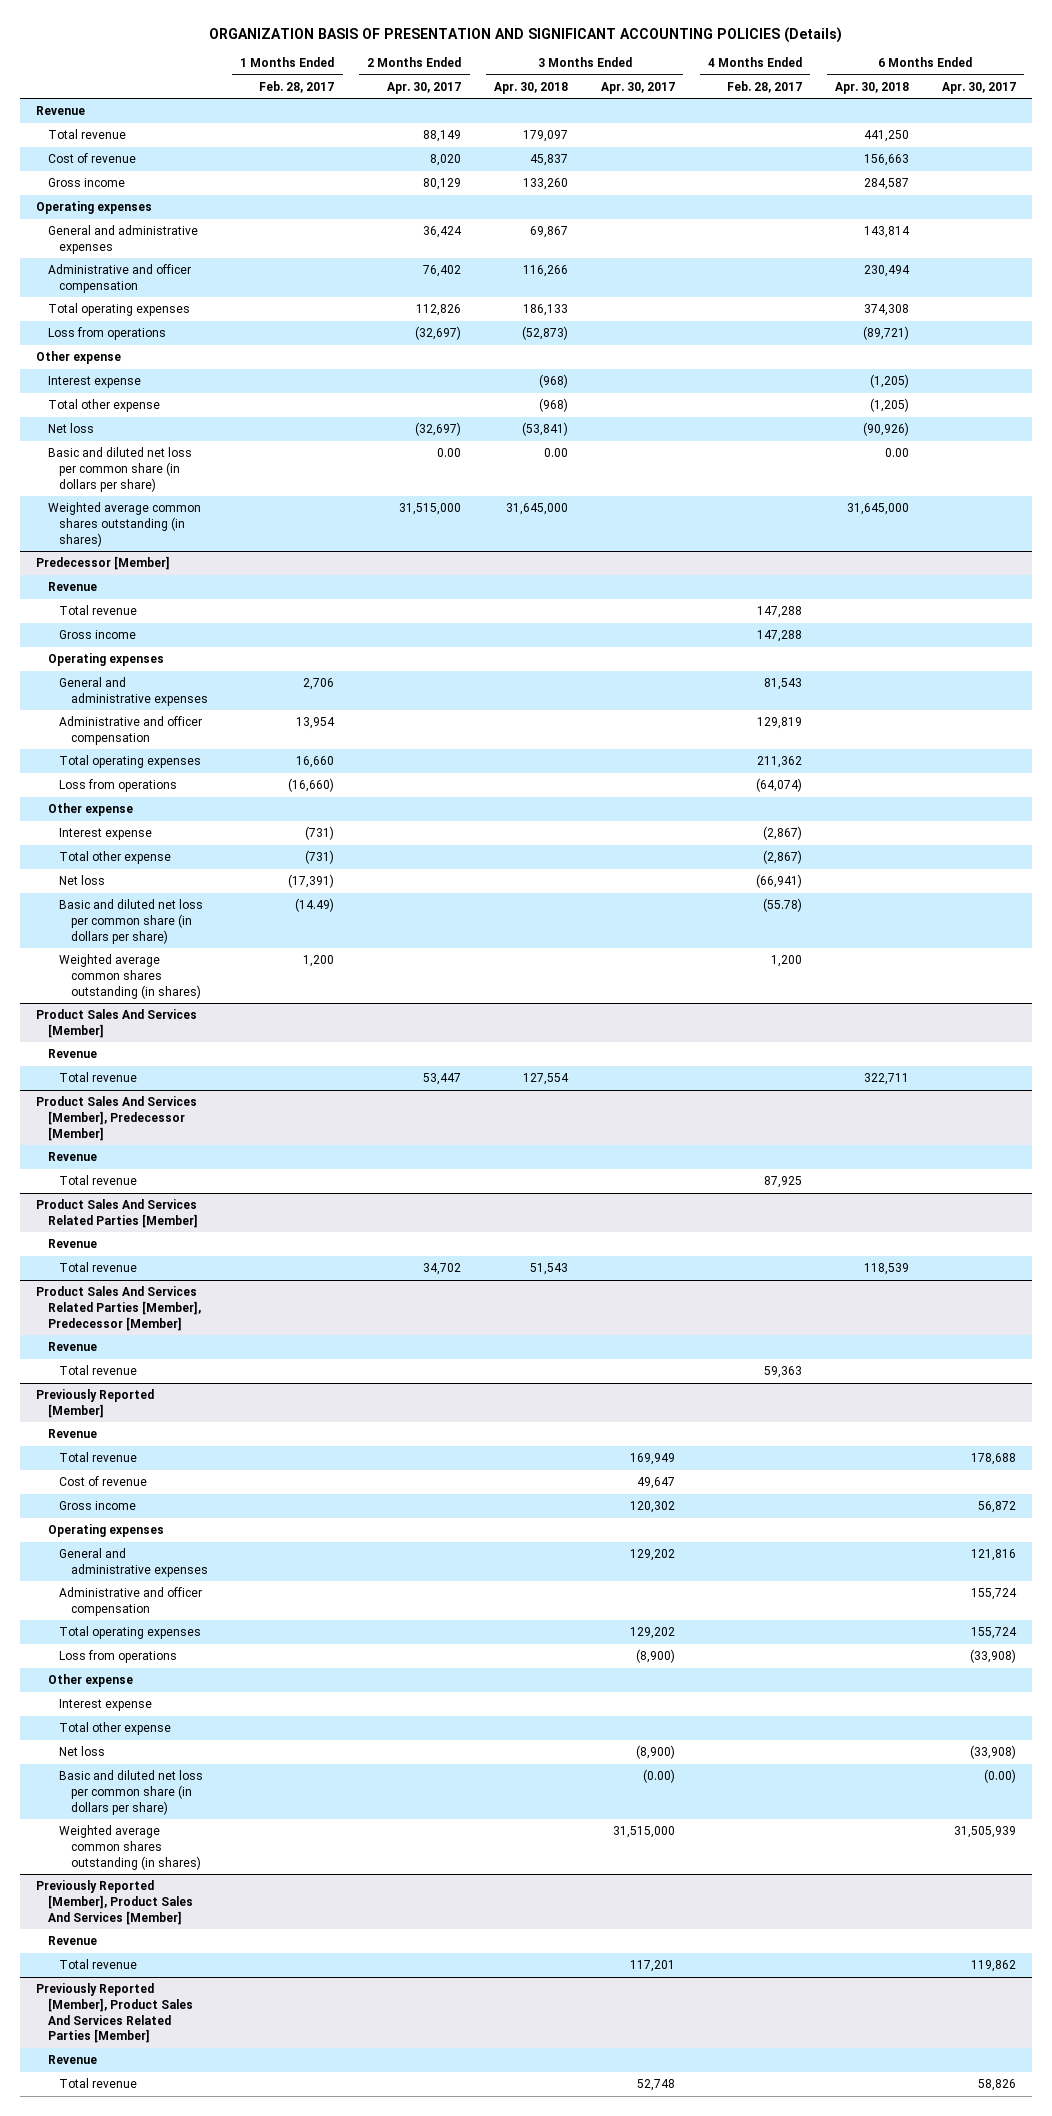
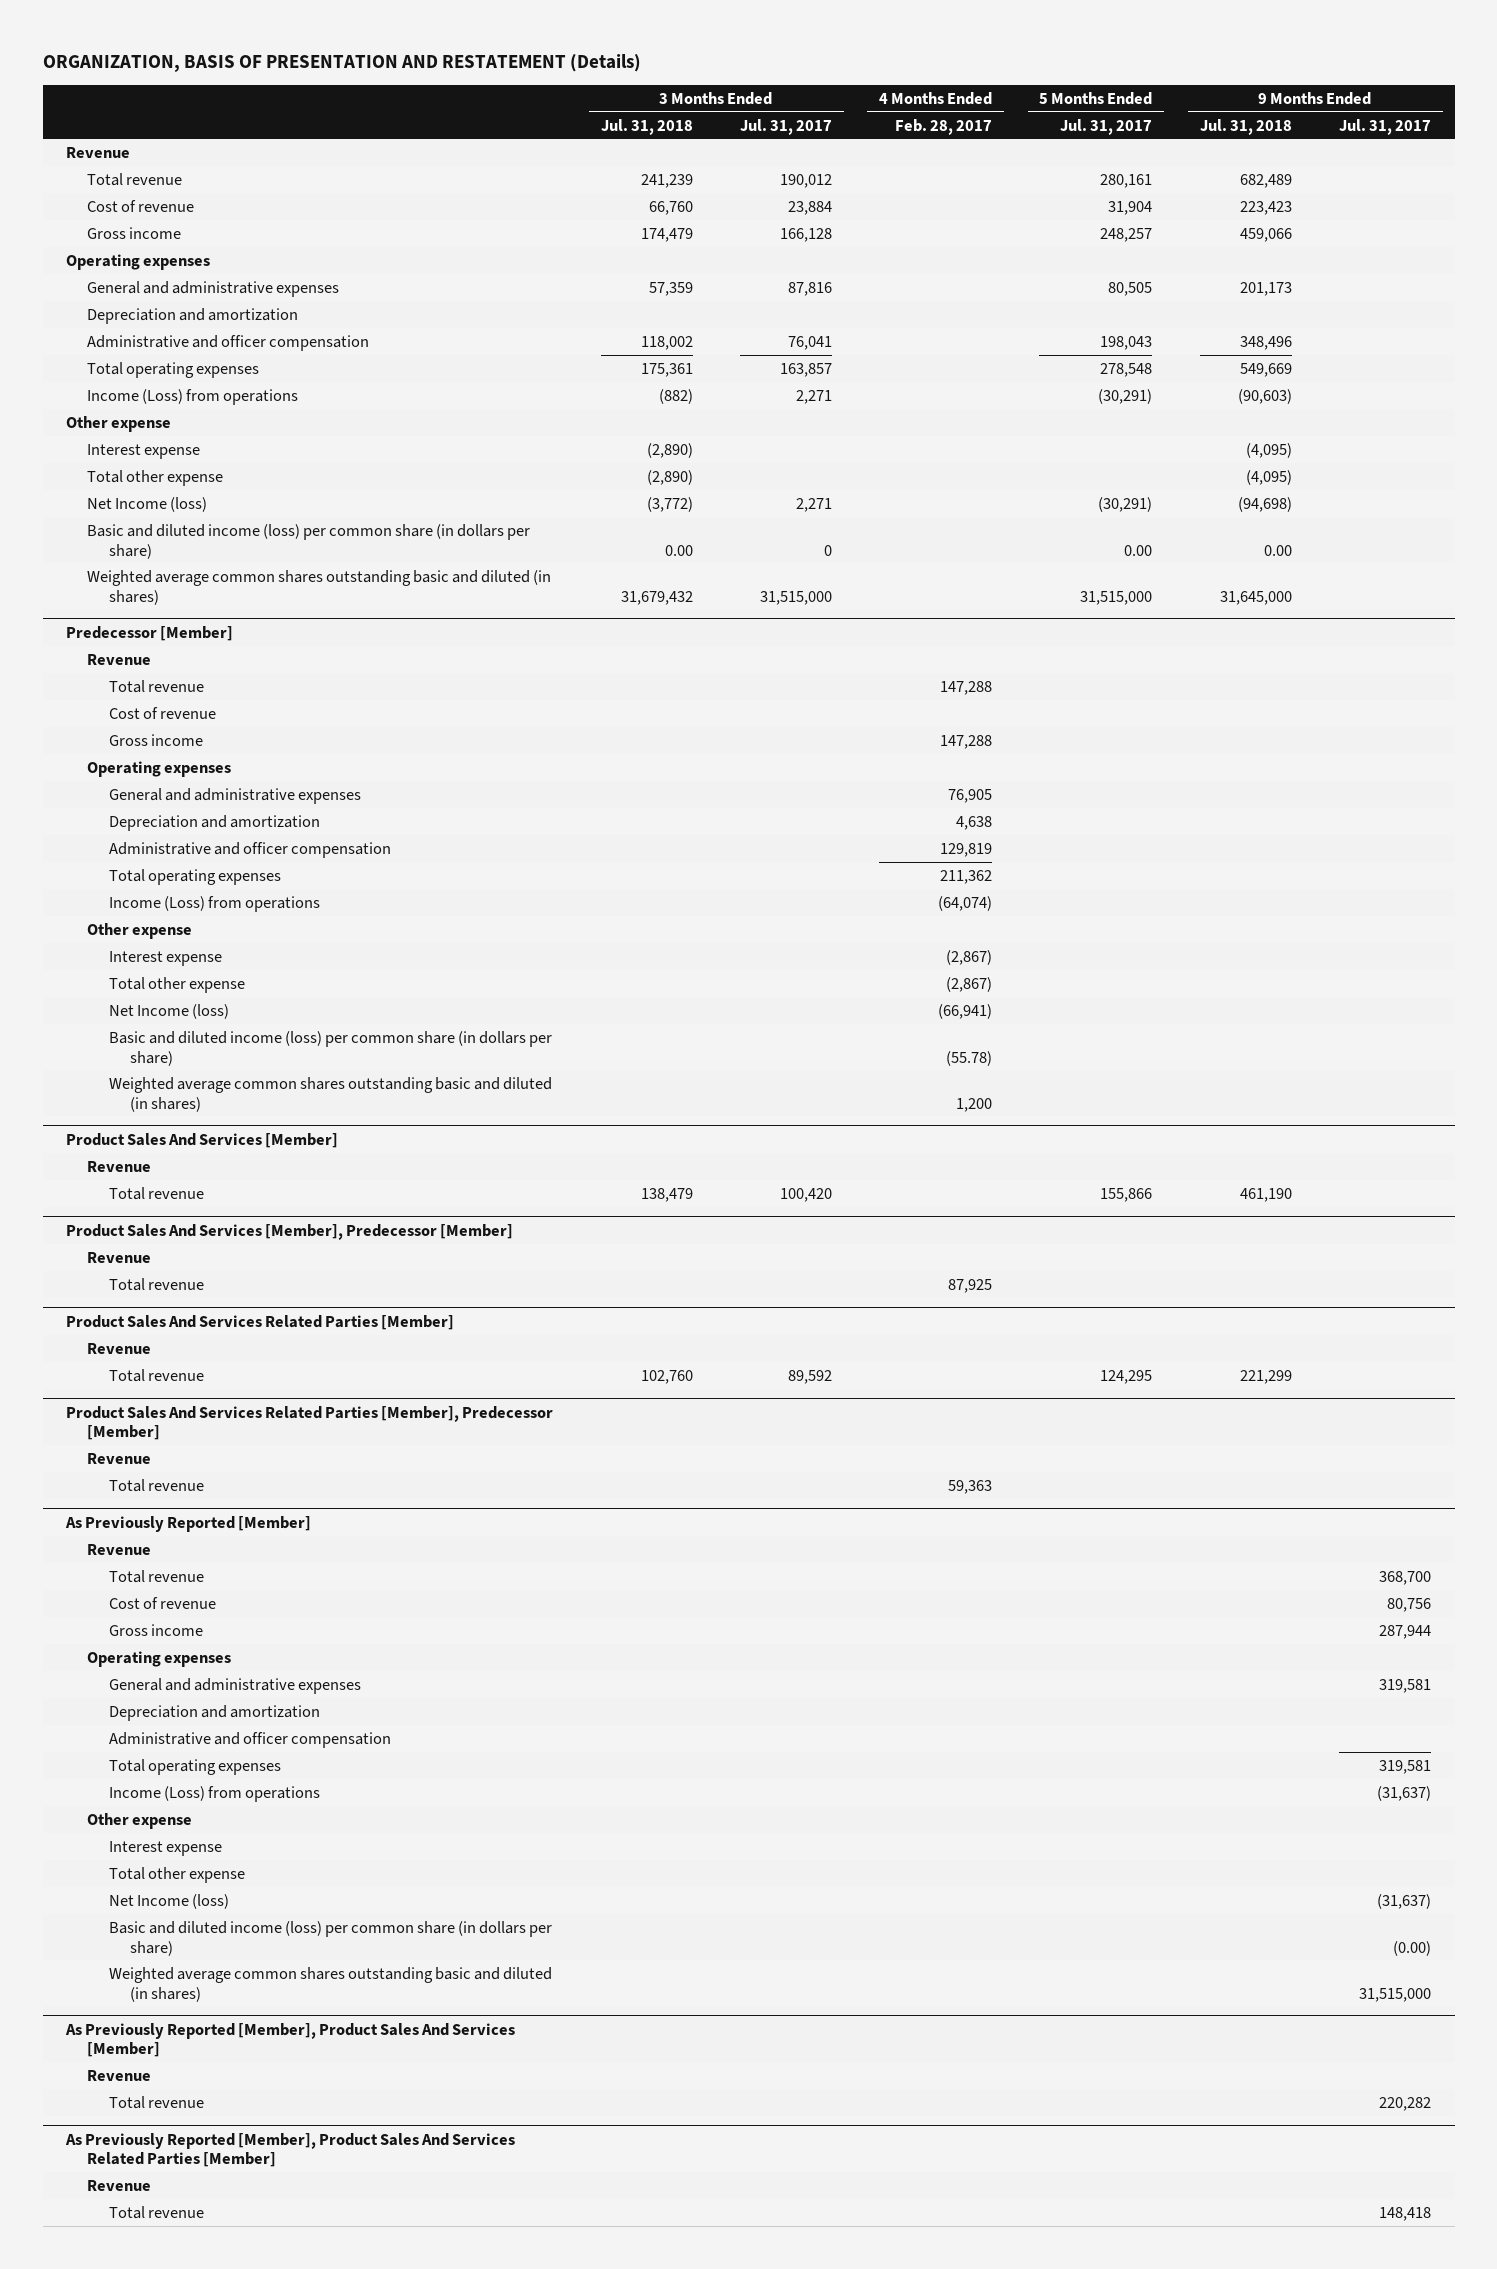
- ORGANIZATION BASIS OF PRESENTATION AND SIGNIFICANT ACCOUNTING POLICIES (Details)
+ ORGANIZATION, BASIS OF PRESENTATION AND RESTATEMENT (Details)
- | 1 Months Ended Feb. 28, 2017 | 2 Months Ended Apr. 30, 2017 | 3 Months Ended Apr. 30, 2018 | 3 Months Ended Apr. 30, 2017 | 4 Months Ended Feb. 28, 2017 | 6 Months Ended Apr. 30, 2018 | 6 Months Ended Apr. 30, 2017
+ | 3 Months Ended Jul. 31, 2018 | 3 Months Ended Jul. 31, 2017 | 4 Months Ended Feb. 28, 2017 | 5 Months Ended Jul. 31, 2017 | 9 Months Ended Jul. 31, 2018 | 9 Months Ended Jul. 31, 2017
+ Depreciation and amortization
- Loss from operations | | (32,697) | (52,873) | | | (89,721) |
+ Income (Loss) from operations | (882) | 2,271 | | (30,291) | (90,603) |
- Net loss | | (32,697) | (53,841) | | | (90,926) |
- Basic and diluted net loss per common share (in dollars per share) | | 0.00 | 0.00 | | | 0.00 |
- Weighted average common shares outstanding (in shares) | | 31,515,000 | 31,645,000 | | | 31,645,000 |
+ Net Income (loss) | (3,772) | 2,271 | | (30,291) | (94,698) |
+ Basic and diluted income (loss) per common share (in dollars per share) | 0.00 | 0 | | 0.00 | 0.00 |
+ Weighted average common shares outstanding basic and diluted (in shares) | 31,679,432 | 31,515,000 | | 31,515,000 | 31,645,000 |
@ Predecessor [Member]
+ Cost of revenue
- General and administrative expenses | 2,706 | | | | 81,543 | |
+ General and administrative expenses | | | 76,905 | | |
+ Depreciation and amortization | | | 4,638 | | |
- Loss from operations | (16,660) | | | | (64,074) | |
+ Income (Loss) from operations | | | (64,074) | | |
- Net loss | (17,391) | | | | (66,941) | |
- Basic and diluted net loss per common share (in dollars per share) | (14.49) | | | | (55.78) | |
- Weighted average common shares outstanding (in shares) | 1,200 | | | | 1,200 | |
+ Net Income (loss) | | | (66,941) | | |
+ Basic and diluted income (loss) per common share (in dollars per share) | | | (55.78) | | |
+ Weighted average common shares outstanding basic and diluted (in shares) | | | 1,200 | | |
- Previously Reported [Member]
+ As Previously Reported [Member]
+ Depreciation and amortization
- Loss from operations | | | | (8,900) | | | (33,908)
+ Income (Loss) from operations | | | | | | (31,637)
- Net loss | | | | (8,900) | | | (33,908)
- Basic and diluted net loss per common share (in dollars per share) | | | | (0.00) | | | (0.00)
- Weighted average common shares outstanding (in shares) | | | | 31,515,000 | | | 31,505,939
- Previously Reported [Member], Product Sales And Services [Member]
+ Net Income (loss) | | | | | | (31,637)
+ Basic and diluted income (loss) per common share (in dollars per share) | | | | | | (0.00)
+ Weighted average common shares outstanding basic and diluted (in shares) | | | | | | 31,515,000
+ As Previously Reported [Member], Product Sales And Services [Member]
- Previously Reported [Member], Product Sales And Services Related Parties [Member]
+ As Previously Reported [Member], Product Sales And Services Related Parties [Member]

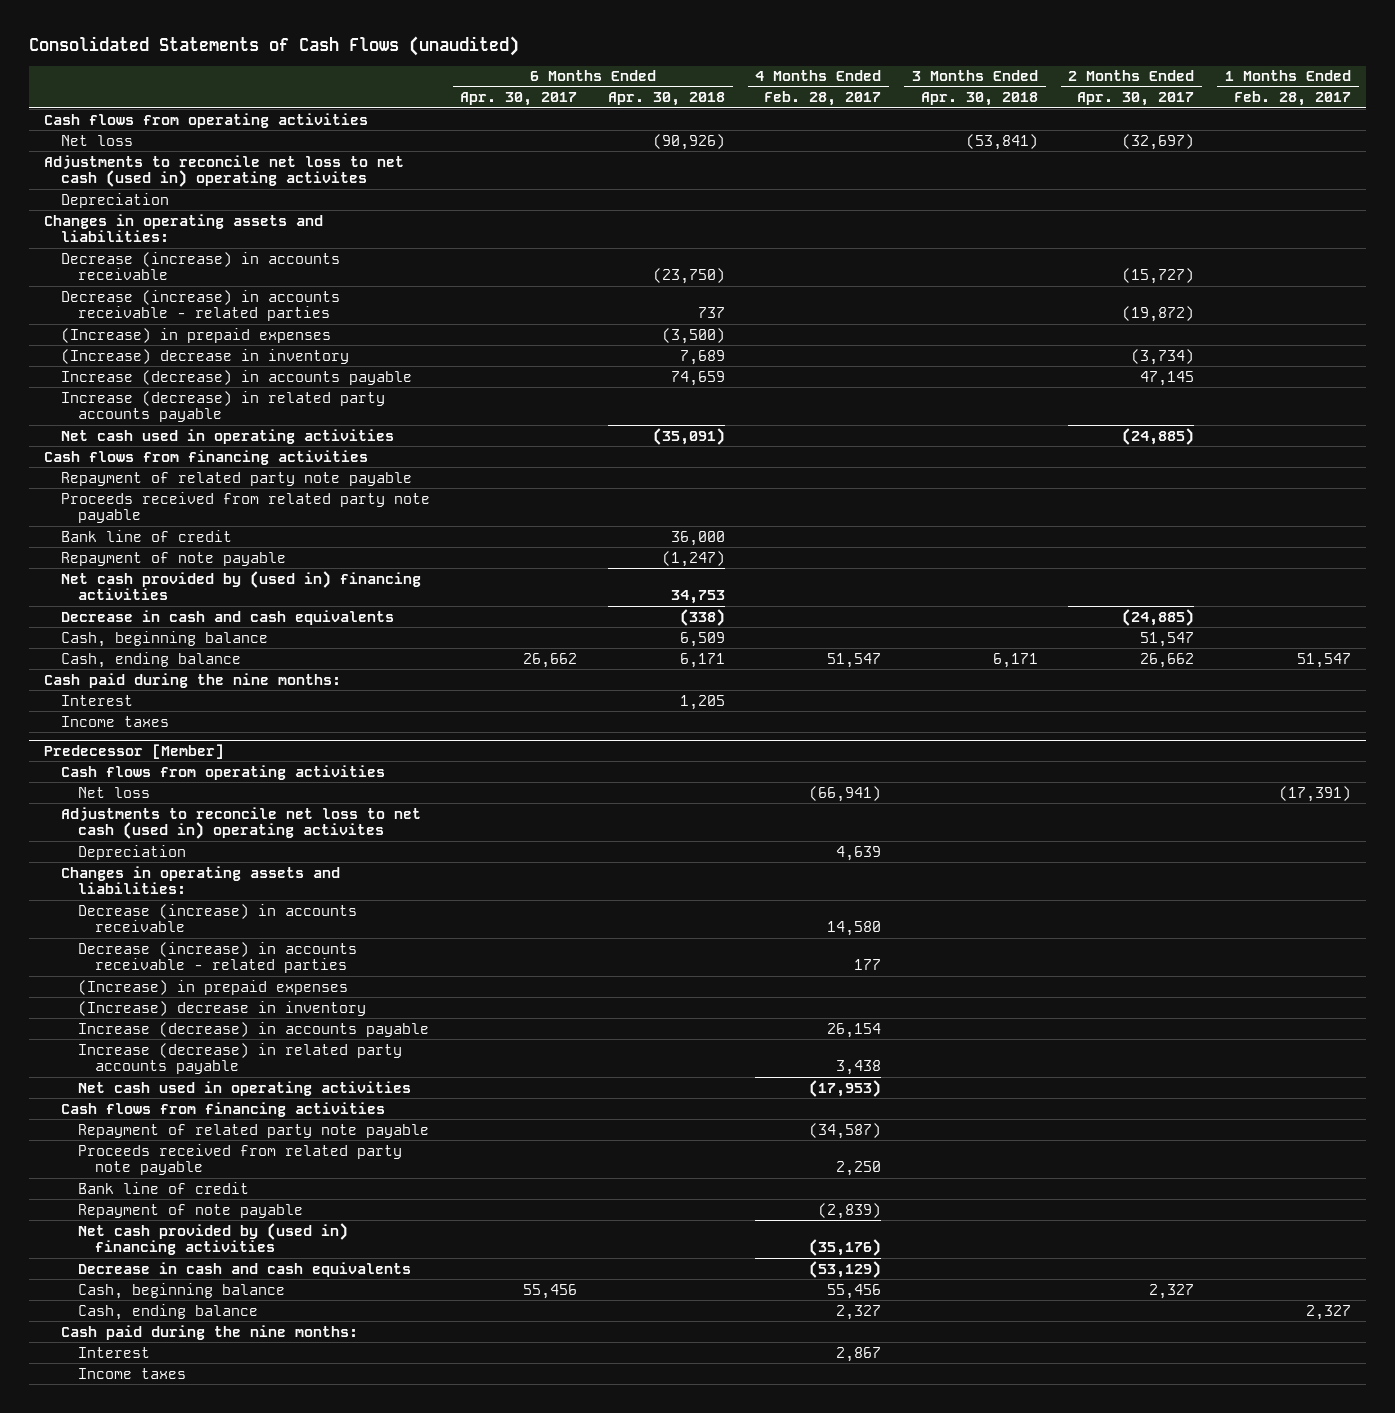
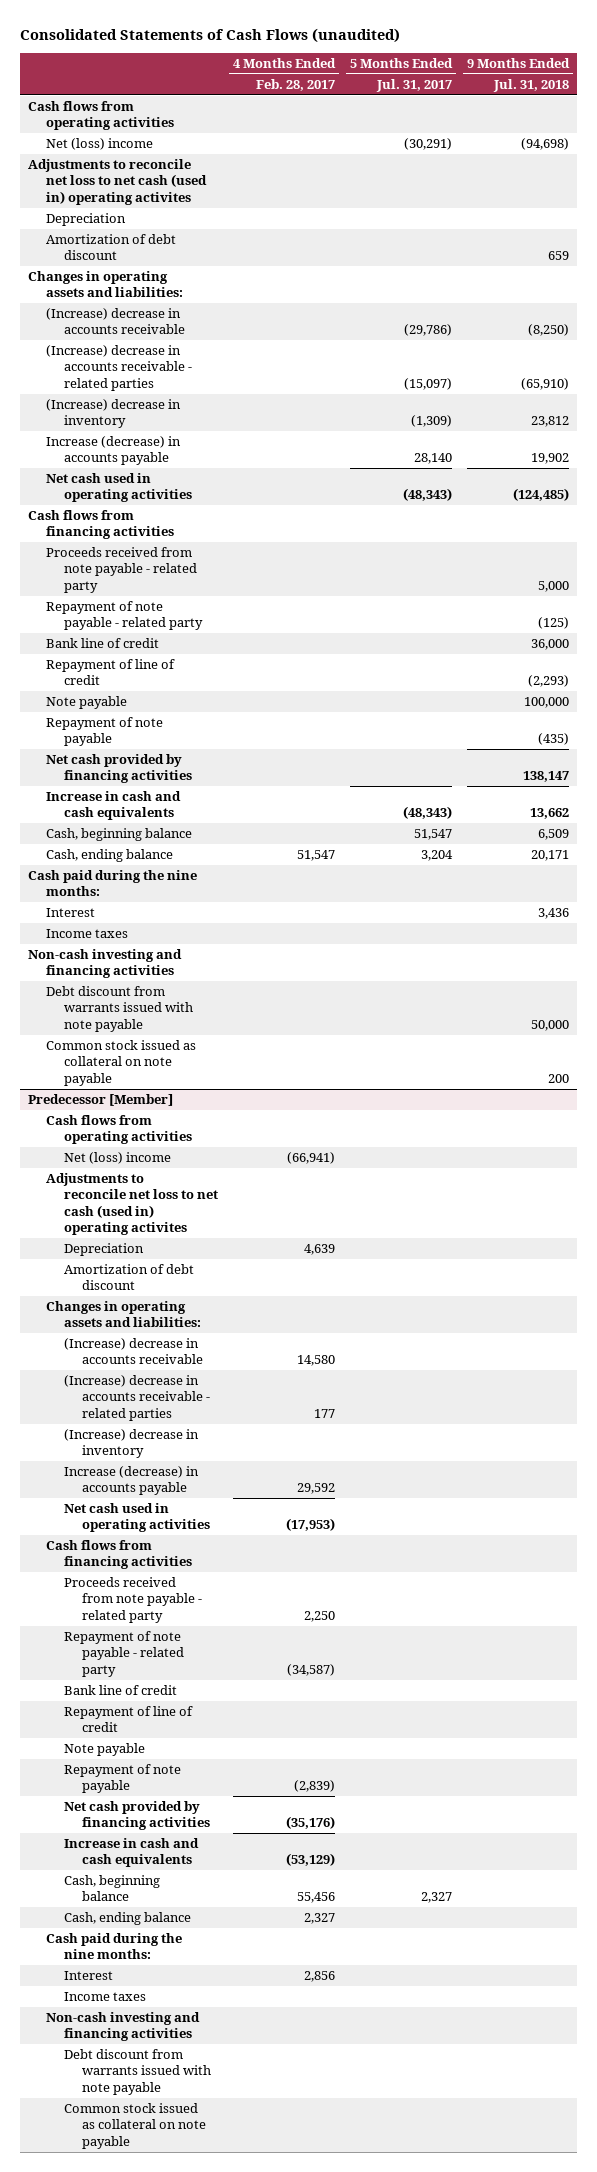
- | 6 Months Ended Apr. 30, 2017 | 6 Months Ended Apr. 30, 2018 | 4 Months Ended Feb. 28, 2017 | 3 Months Ended Apr. 30, 2018 | 2 Months Ended Apr. 30, 2017 | 1 Months Ended Feb. 28, 2017
+ | 4 Months Ended Feb. 28, 2017 | 5 Months Ended Jul. 31, 2017 | 9 Months Ended Jul. 31, 2018
- Net loss | | (90,926) | | (53,841) | (32,697) |
+ Net (loss) income | | (30,291) | (94,698)
+ Amortization of debt discount | | | 659
- Decrease (increase) in accounts receivable | | (23,750) | | | (15,727) |
- Decrease (increase) in accounts receivable - related parties | | 737 | | | (19,872) |
- (Increase) in prepaid expenses | | (3,500) | | | |
+ (Increase) decrease in accounts receivable | | (29,786) | (8,250)
+ (Increase) decrease in accounts receivable - related parties | | (15,097) | (65,910)
- Increase (decrease) in related party accounts payable
- Repayment of related party note payable
- Proceeds received from related party note payable
+ Proceeds received from note payable - related party | | | 5,000
+ Repayment of note payable - related party | | | (125)
+ Repayment of line of credit | | | (2,293)
+ Note payable | | | 100,000
- Net cash provided by (used in) financing activities | | 34,753 | | | |
- Decrease in cash and cash equivalents | | (338) | | | (24,885) |
+ Net cash provided by financing activities | | | 138,147
+ Increase in cash and cash equivalents | | (48,343) | 13,662
+ Non-cash investing and financing activities
+ Debt discount from warrants issued with note payable | | | 50,000
+ Common stock issued as collateral on note payable | | | 200
@ Predecessor [Member]
- Net loss | | | (66,941) | | | (17,391)
+ Net (loss) income | (66,941) | |
+ Amortization of debt discount
- Decrease (increase) in accounts receivable | | | 14,580 | | |
- Decrease (increase) in accounts receivable - related parties | | | 177 | | |
- (Increase) in prepaid expenses
+ (Increase) decrease in accounts receivable | 14,580 | |
+ (Increase) decrease in accounts receivable - related parties | 177 | |
- Increase (decrease) in accounts payable | | | 26,154 | | |
- Increase (decrease) in related party accounts payable | | | 3,438 | | |
+ Increase (decrease) in accounts payable | 29,592 | |
- Repayment of related party note payable | | | (34,587) | | |
- Proceeds received from related party note payable | | | 2,250 | | |
+ Proceeds received from note payable - related party | 2,250 | |
+ Repayment of note payable - related party | (34,587) | |
+ Repayment of line of credit
+ Note payable
- Net cash provided by (used in) financing activities | | | (35,176) | | |
- Decrease in cash and cash equivalents | | | (53,129) | | |
+ Net cash provided by financing activities | (35,176) | |
+ Increase in cash and cash equivalents | (53,129) | |
- Interest | | | 2,867 | | |
+ Interest | 2,856 | |
+ Non-cash investing and financing activities
+ Debt discount from warrants issued with note payable
+ Common stock issued as collateral on note payable

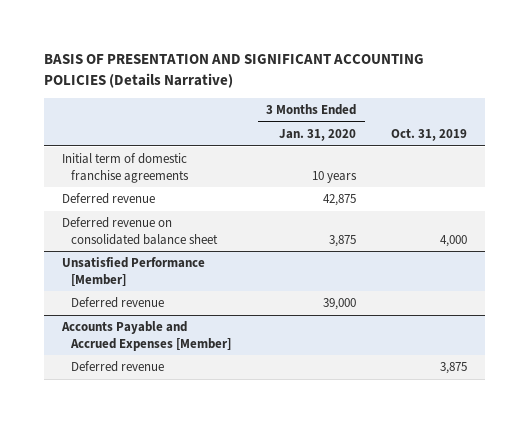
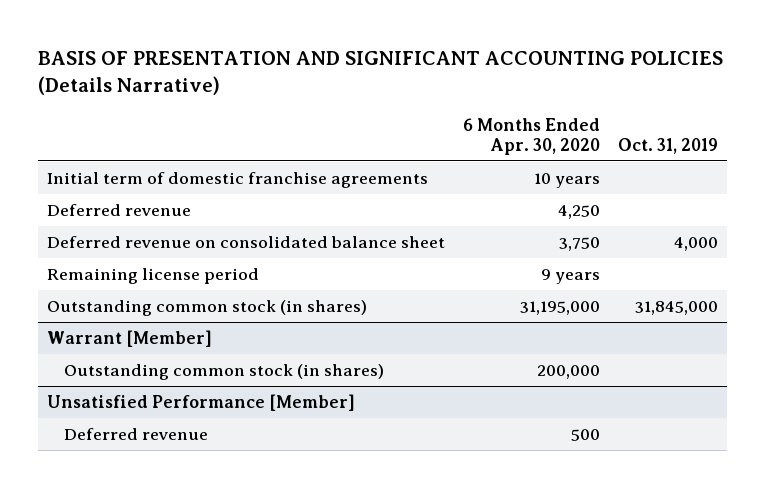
- | 3 Months Ended Jan. 31, 2020 | Oct. 31, 2019
+ | 6 Months Ended Apr. 30, 2020 | Oct. 31, 2019
+ Remaining license period | 9 years |
+ Outstanding common stock (in shares) | 31,195,000 | 31,845,000
+ Warrant [Member]
+ Outstanding common stock (in shares) | 200,000 |
- Accounts Payable and Accrued Expenses [Member]
- Deferred revenue | | 3,875

